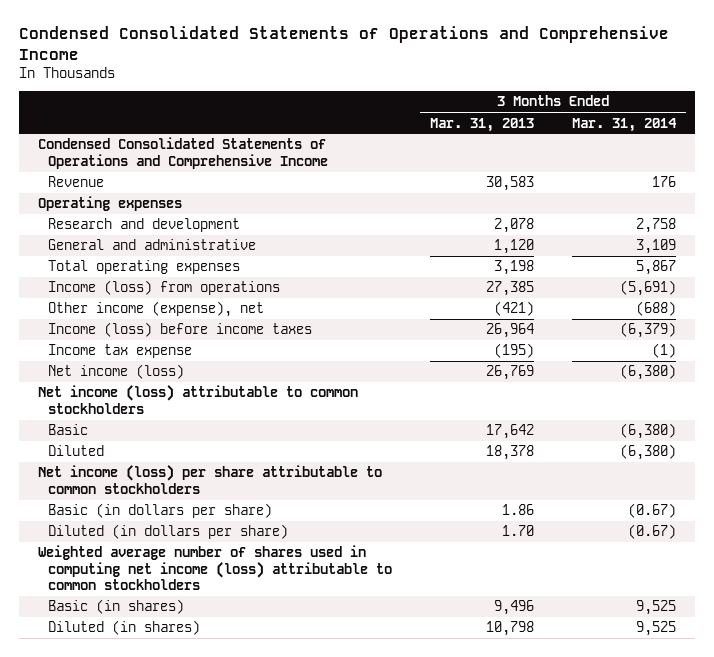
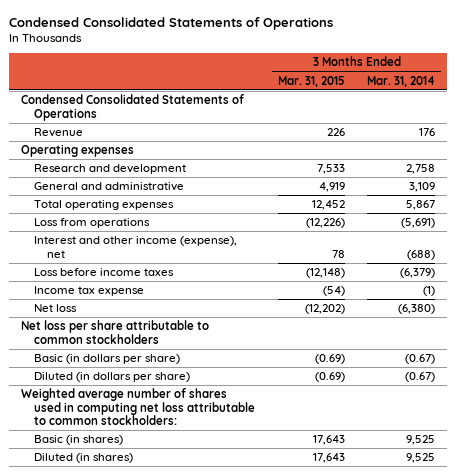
- Condensed Consolidated Statements of Operations and Comprehensive Income
+ Condensed Consolidated Statements of Operations
- | 3 Months Ended Mar. 31, 2013 | 3 Months Ended Mar. 31, 2014
+ | 3 Months Ended Mar. 31, 2015 | 3 Months Ended Mar. 31, 2014
- Condensed Consolidated Statements of Operations and Comprehensive Income
+ Condensed Consolidated Statements of Operations
- Income (loss) from operations | 27,385 | (5,691)
- Other income (expense), net | (421) | (688)
- Income (loss) before income taxes | 26,964 | (6,379)
+ Loss from operations | (12,226) | (5,691)
+ Interest and other income (expense), net | 78 | (688)
+ Loss before income taxes | (12,148) | (6,379)
- Net income (loss) | 26,769 | (6,380)
- Net income (loss) attributable to common stockholders
- Basic | 17,642 | (6,380)
- Diluted | 18,378 | (6,380)
- Net income (loss) per share attributable to common stockholders
+ Net loss | (12,202) | (6,380)
+ Net loss per share attributable to common stockholders
- Weighted average number of shares used in computing net income (loss) attributable to common stockholders
+ Weighted average number of shares used in computing net loss attributable to common stockholders:

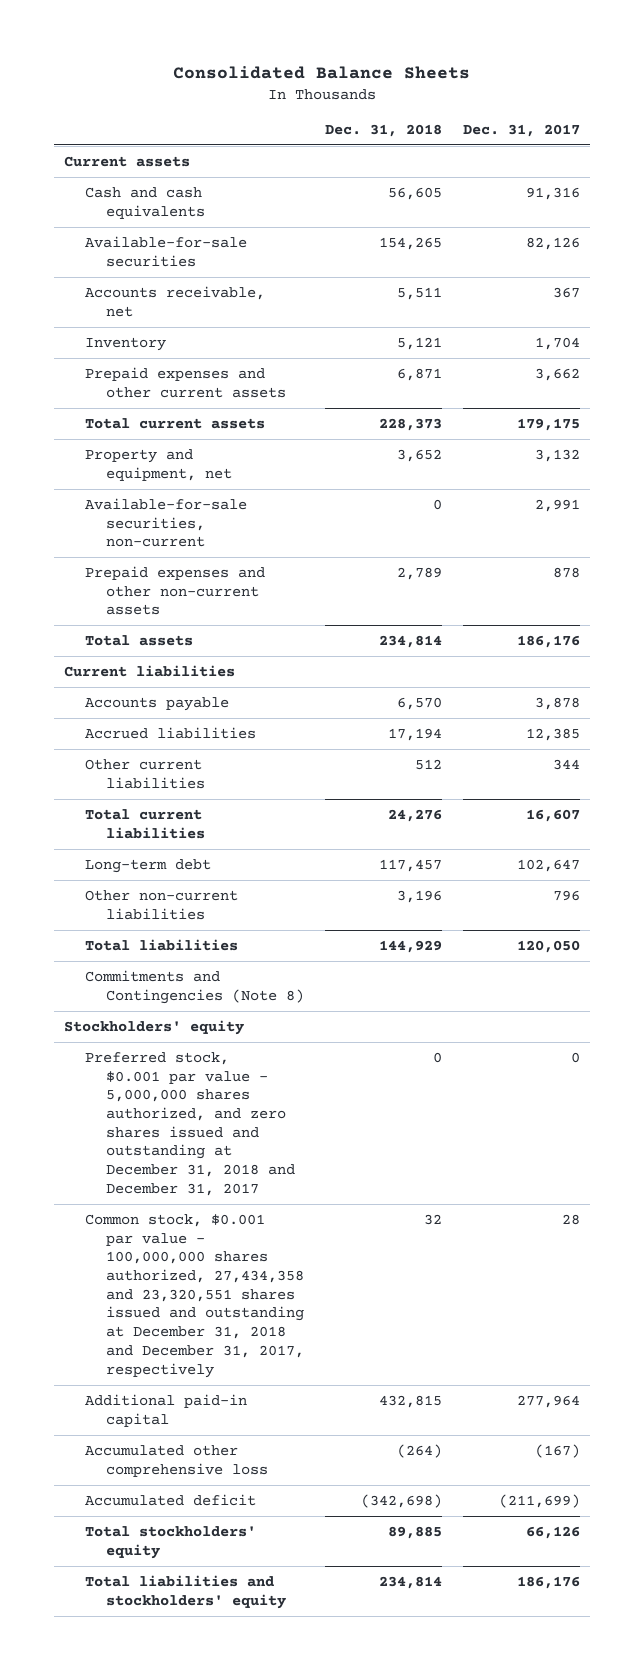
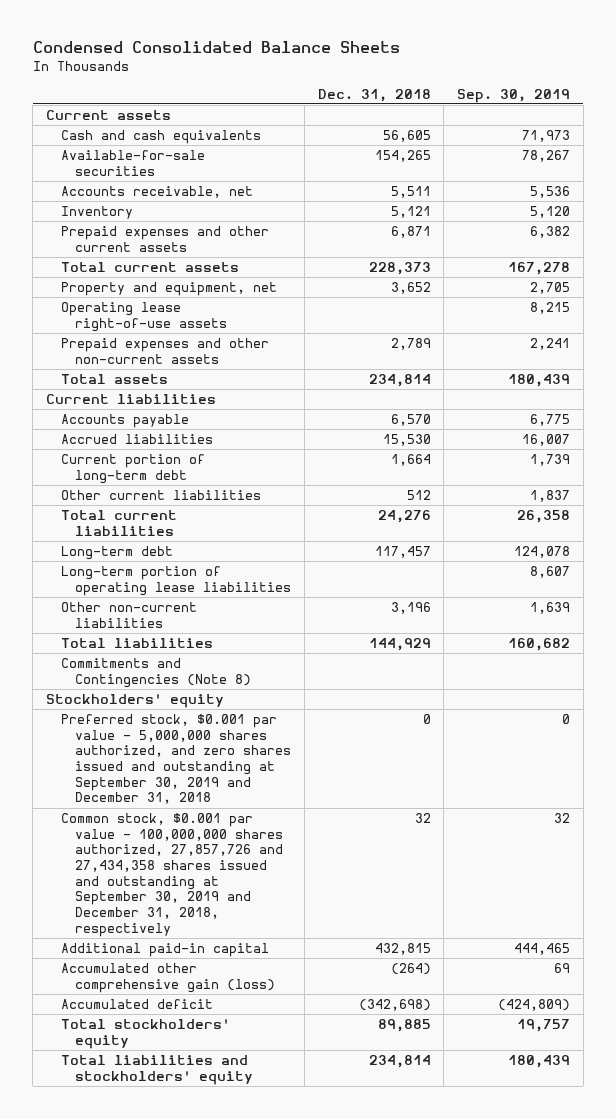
- Consolidated Balance Sheets
+ Condensed Consolidated Balance Sheets
- | Dec. 31, 2018 | Dec. 31, 2017
+ | Dec. 31, 2018 | Sep. 30, 2019
- Available-for-sale securities, non-current | 0 | 2,991
+ Operating lease right-of-use assets | | 8,215
- Accrued liabilities | 17,194 | 12,385
+ Accrued liabilities | 15,530 | 16,007
+ Current portion of long-term debt | 1,664 | 1,739
+ Long-term portion of operating lease liabilities | | 8,607
- Preferred stock, $0.001 par value - 5,000,000 shares authorized, and zero shares issued and outstanding at December 31, 2018 and December 31, 2017 | 0 | 0
- Common stock, $0.001 par value - 100,000,000 shares authorized, 27,434,358 and 23,320,551 shares issued and outstanding at December 31, 2018 and December 31, 2017, respectively | 32 | 28
+ Preferred stock, $0.001 par value - 5,000,000 shares authorized, and zero shares issued and outstanding at September 30, 2019 and December 31, 2018 | 0 | 0
+ Common stock, $0.001 par value - 100,000,000 shares authorized, 27,857,726 and 27,434,358 shares issued and outstanding at September 30, 2019 and December 31, 2018, respectively | 32 | 32
- Accumulated other comprehensive loss | (264) | (167)
+ Accumulated other comprehensive gain (loss) | (264) | 69

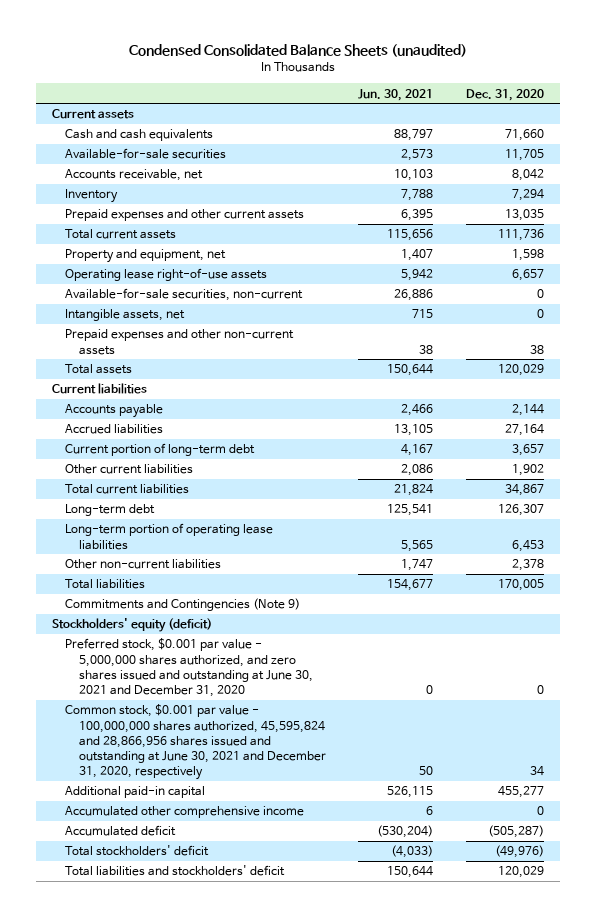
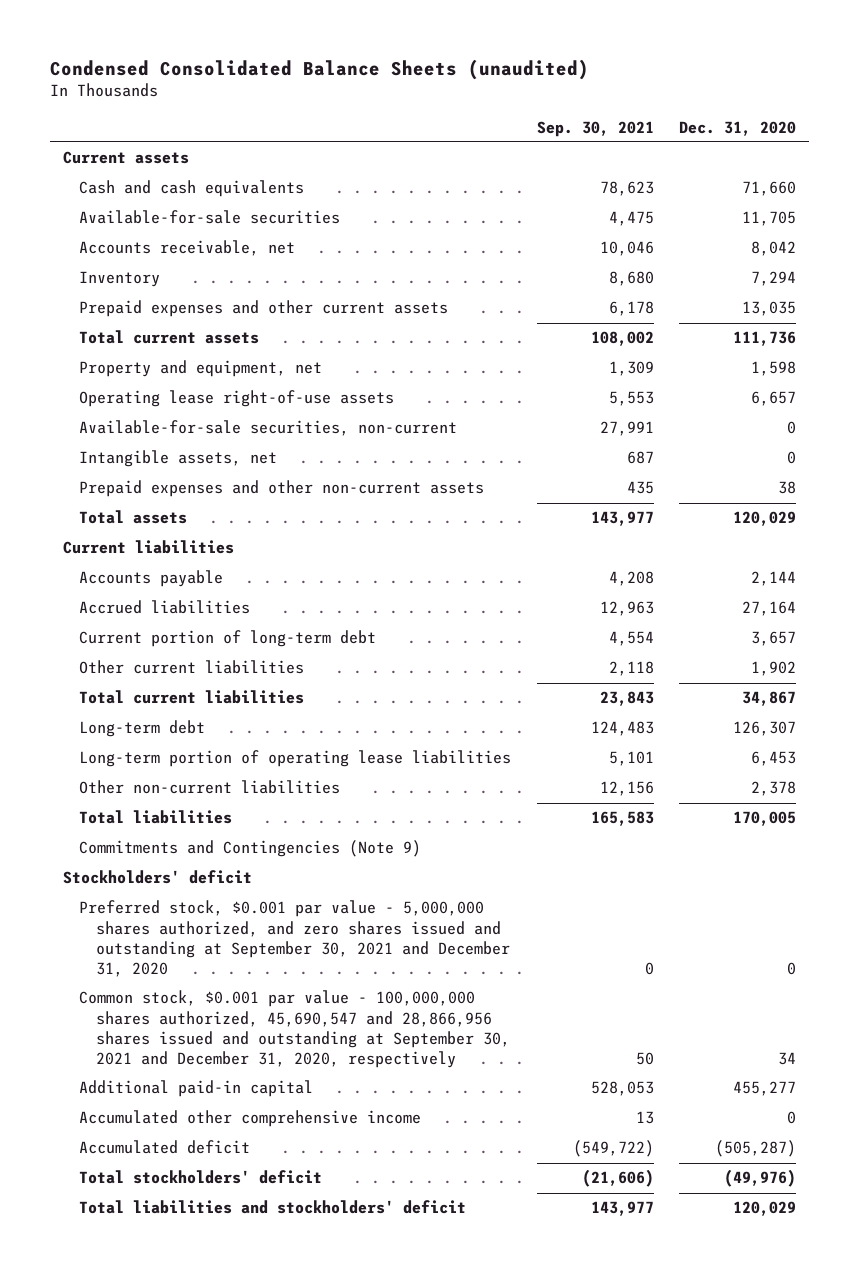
- | Jun. 30, 2021 | Dec. 31, 2020
+ | Sep. 30, 2021 | Dec. 31, 2020
- Stockholders' equity (deficit)
- Preferred stock, $0.001 par value - 5,000,000 shares authorized, and zero shares issued and outstanding at June 30, 2021 and December 31, 2020 | 0 | 0
- Common stock, $0.001 par value - 100,000,000 shares authorized, 45,595,824 and 28,866,956 shares issued and outstanding at June 30, 2021 and December 31, 2020, respectively | 50 | 34
+ Stockholders' deficit
+ Preferred stock, $0.001 par value - 5,000,000 shares authorized, and zero shares issued and outstanding at September 30, 2021 and December 31, 2020 | 0 | 0
+ Common stock, $0.001 par value - 100,000,000 shares authorized, 45,690,547 and 28,866,956 shares issued and outstanding at September 30, 2021 and December 31, 2020, respectively | 50 | 34

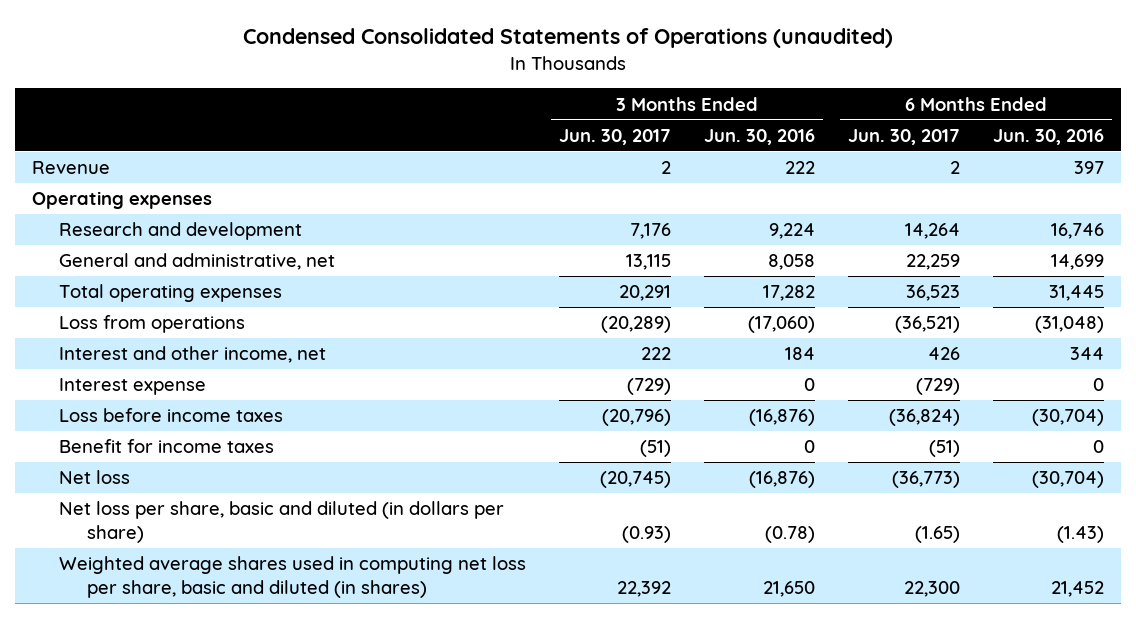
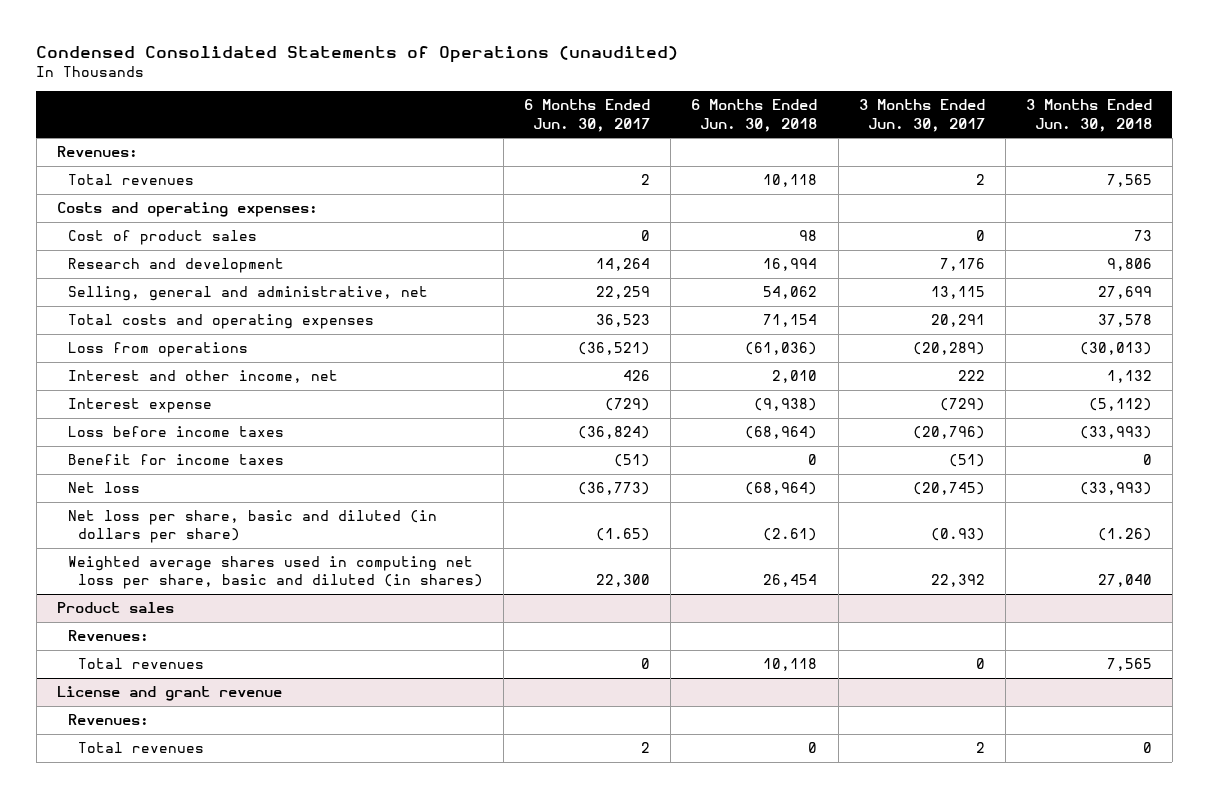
- | 3 Months Ended Jun. 30, 2017 | 3 Months Ended Jun. 30, 2016 | 6 Months Ended Jun. 30, 2017 | 6 Months Ended Jun. 30, 2016
+ | 6 Months Ended Jun. 30, 2017 | 6 Months Ended Jun. 30, 2018 | 3 Months Ended Jun. 30, 2017 | 3 Months Ended Jun. 30, 2018
- Revenue | 2 | 222 | 2 | 397
- Operating expenses
+ Revenues:
+ Total revenues | 2 | 10,118 | 2 | 7,565
+ Costs and operating expenses:
+ Cost of product sales | 0 | 98 | 0 | 73
- General and administrative, net | 13,115 | 8,058 | 22,259 | 14,699
- Total operating expenses | 20,291 | 17,282 | 36,523 | 31,445
+ Selling, general and administrative, net | 22,259 | 54,062 | 13,115 | 27,699
+ Total costs and operating expenses | 36,523 | 71,154 | 20,291 | 37,578
+ Product sales
+ Revenues:
+ Total revenues | 0 | 10,118 | 0 | 7,565
+ License and grant revenue
+ Revenues:
+ Total revenues | 2 | 0 | 2 | 0

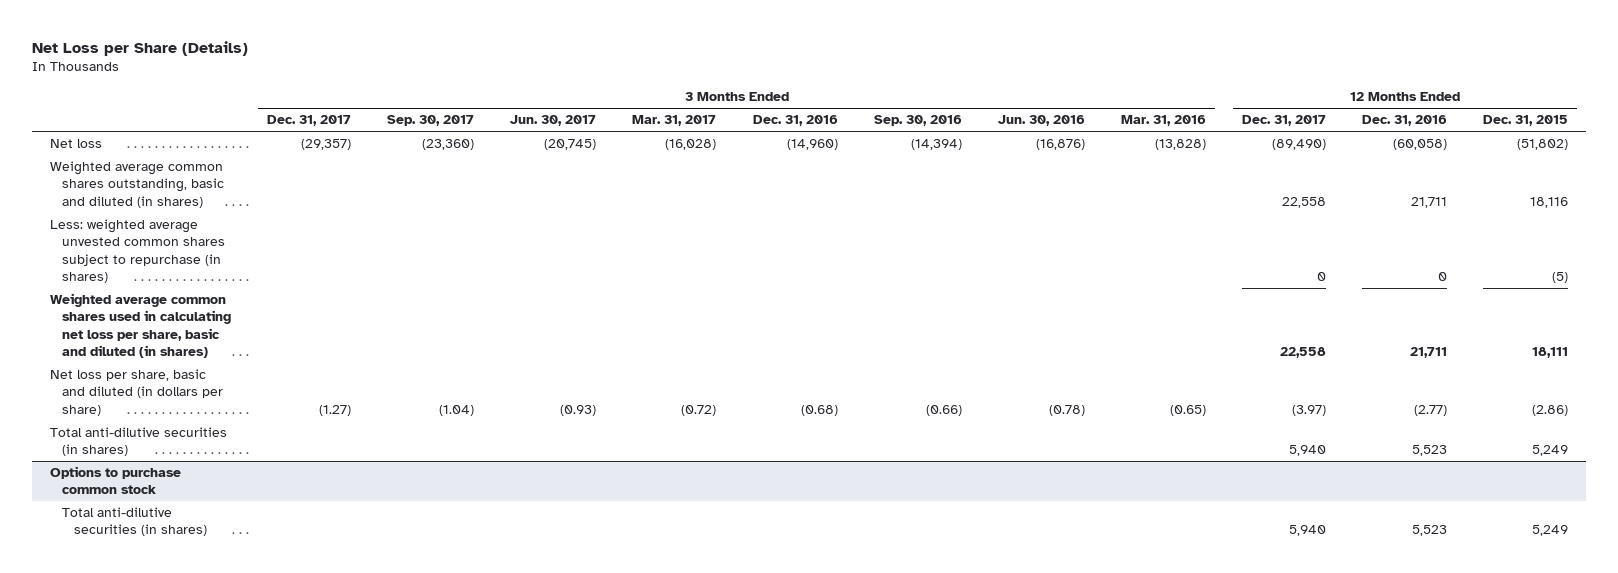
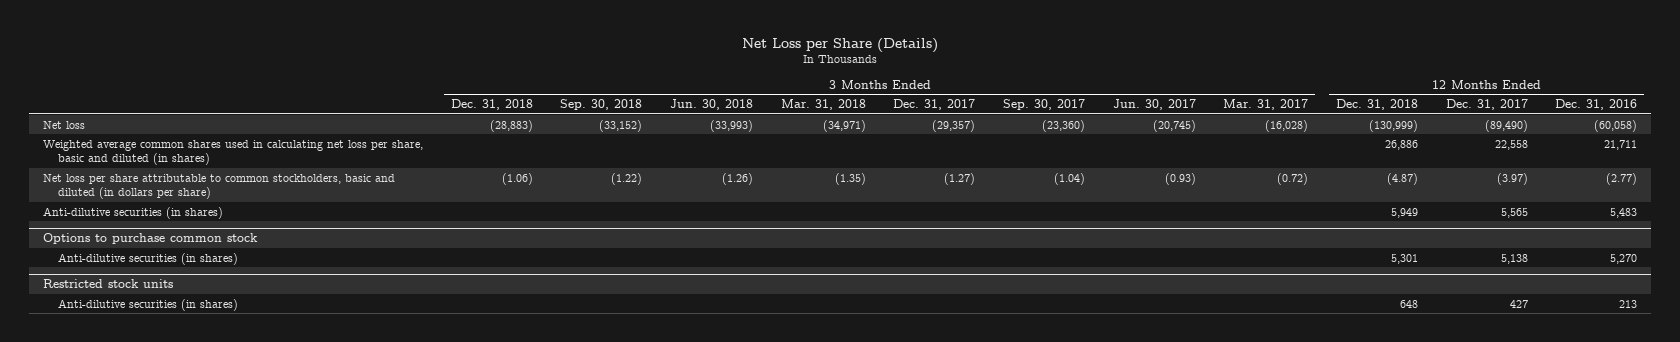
- | 3 Months Ended Dec. 31, 2017 | 3 Months Ended Sep. 30, 2017 | 3 Months Ended Jun. 30, 2017 | 3 Months Ended Mar. 31, 2017 | 3 Months Ended Dec. 31, 2016 | 3 Months Ended Sep. 30, 2016 | 3 Months Ended Jun. 30, 2016 | 3 Months Ended Mar. 31, 2016 | 12 Months Ended Dec. 31, 2017 | 12 Months Ended Dec. 31, 2016 | 12 Months Ended Dec. 31, 2015
+ | 3 Months Ended Dec. 31, 2018 | 3 Months Ended Sep. 30, 2018 | 3 Months Ended Jun. 30, 2018 | 3 Months Ended Mar. 31, 2018 | 3 Months Ended Dec. 31, 2017 | 3 Months Ended Sep. 30, 2017 | 3 Months Ended Jun. 30, 2017 | 3 Months Ended Mar. 31, 2017 | 12 Months Ended Dec. 31, 2018 | 12 Months Ended Dec. 31, 2017 | 12 Months Ended Dec. 31, 2016
- Weighted average common shares outstanding, basic and diluted (in shares) | | | | | | | | | 22,558 | 21,711 | 18,116
- Less: weighted average unvested common shares subject to repurchase (in shares) | | | | | | | | | 0 | 0 | (5)
- Net loss per share, basic and diluted (in dollars per share) | (1.27) | (1.04) | (0.93) | (0.72) | (0.68) | (0.66) | (0.78) | (0.65) | (3.97) | (2.77) | (2.86)
- Total anti-dilutive securities (in shares) | | | | | | | | | 5,940 | 5,523 | 5,249
+ Net loss per share attributable to common stockholders, basic and diluted (in dollars per share) | (1.06) | (1.22) | (1.26) | (1.35) | (1.27) | (1.04) | (0.93) | (0.72) | (4.87) | (3.97) | (2.77)
+ Anti-dilutive securities (in shares) | | | | | | | | | 5,949 | 5,565 | 5,483
@ Options to purchase common stock
- Total anti-dilutive securities (in shares) | | | | | | | | | 5,940 | 5,523 | 5,249
+ Anti-dilutive securities (in shares) | | | | | | | | | 5,301 | 5,138 | 5,270
+ Restricted stock units
+ Anti-dilutive securities (in shares) | | | | | | | | | 648 | 427 | 213

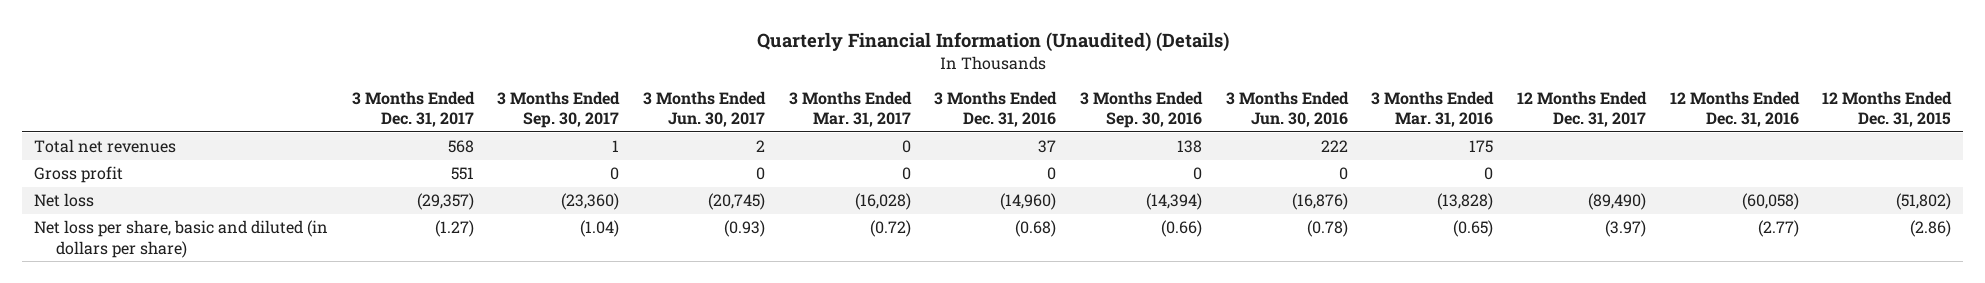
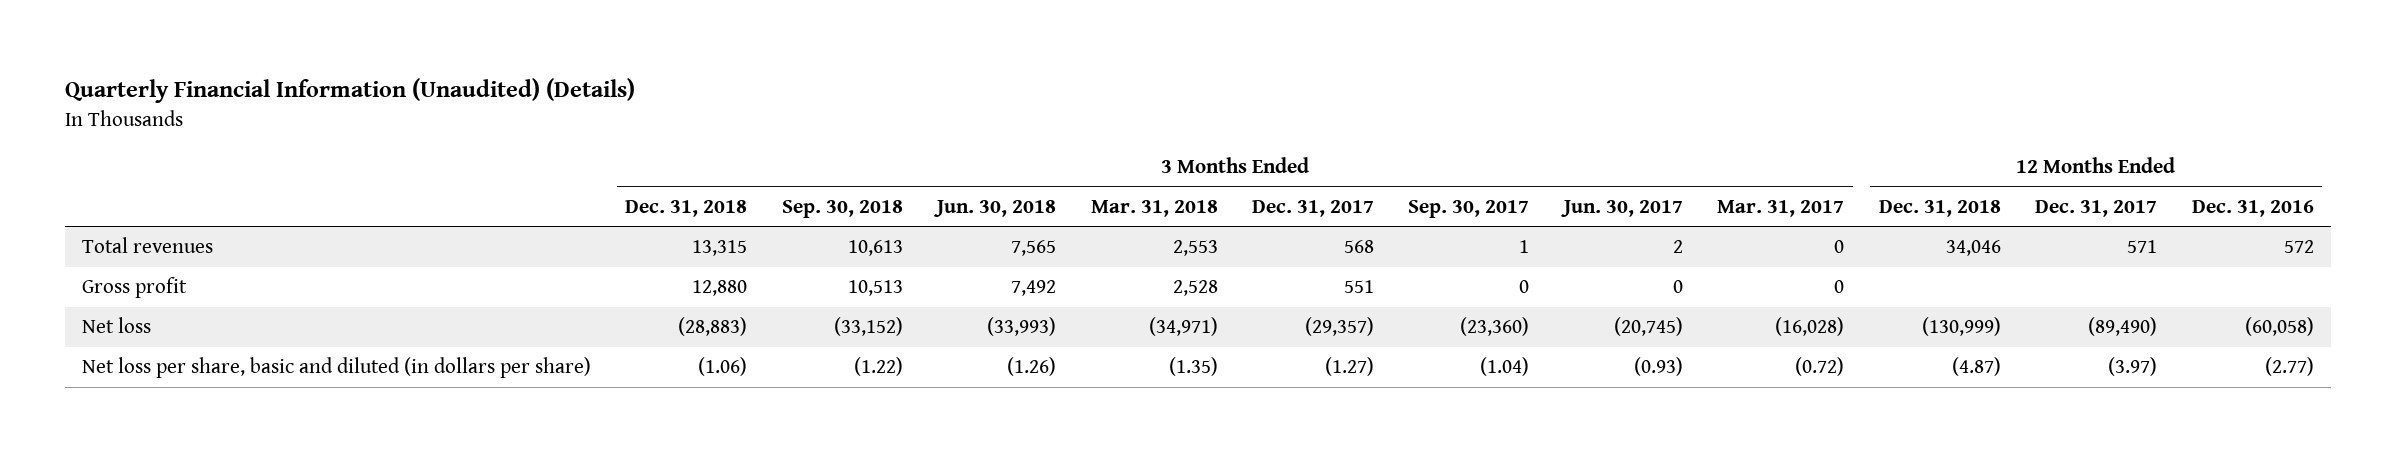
- | 3 Months Ended Dec. 31, 2017 | 3 Months Ended Sep. 30, 2017 | 3 Months Ended Jun. 30, 2017 | 3 Months Ended Mar. 31, 2017 | 3 Months Ended Dec. 31, 2016 | 3 Months Ended Sep. 30, 2016 | 3 Months Ended Jun. 30, 2016 | 3 Months Ended Mar. 31, 2016 | 12 Months Ended Dec. 31, 2017 | 12 Months Ended Dec. 31, 2016 | 12 Months Ended Dec. 31, 2015
+ | 3 Months Ended Dec. 31, 2018 | 3 Months Ended Sep. 30, 2018 | 3 Months Ended Jun. 30, 2018 | 3 Months Ended Mar. 31, 2018 | 3 Months Ended Dec. 31, 2017 | 3 Months Ended Sep. 30, 2017 | 3 Months Ended Jun. 30, 2017 | 3 Months Ended Mar. 31, 2017 | 12 Months Ended Dec. 31, 2018 | 12 Months Ended Dec. 31, 2017 | 12 Months Ended Dec. 31, 2016
- Total net revenues | 568 | 1 | 2 | 0 | 37 | 138 | 222 | 175 | | |
+ Total revenues | 13,315 | 10,613 | 7,565 | 2,553 | 568 | 1 | 2 | 0 | 34,046 | 571 | 572

